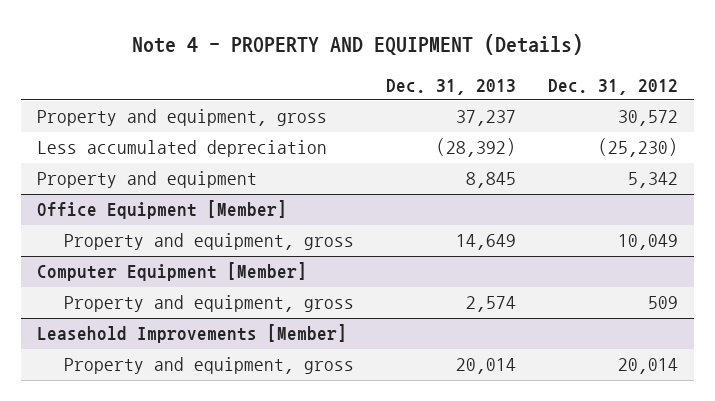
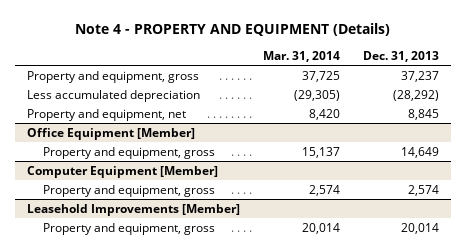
- | Dec. 31, 2013 | Dec. 31, 2012
+ | Mar. 31, 2014 | Dec. 31, 2013
- Less accumulated depreciation | (28,392) | (25,230)
- Property and equipment | 8,845 | 5,342
+ Less accumulated depreciation | (29,305) | (28,292)
+ Property and equipment, net | 8,420 | 8,845

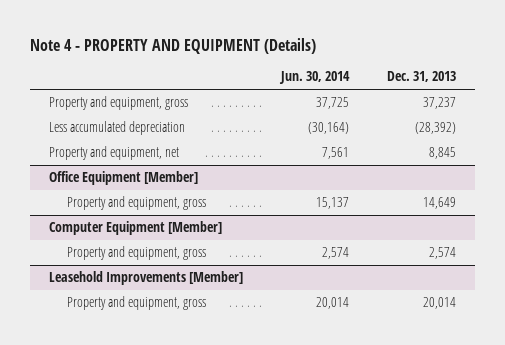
- | Mar. 31, 2014 | Dec. 31, 2013
+ | Jun. 30, 2014 | Dec. 31, 2013
- Less accumulated depreciation | (29,305) | (28,292)
+ Less accumulated depreciation | (30,164) | (28,392)

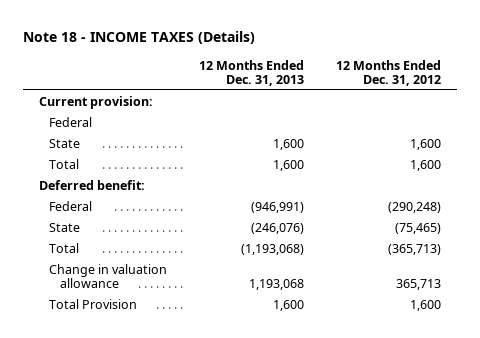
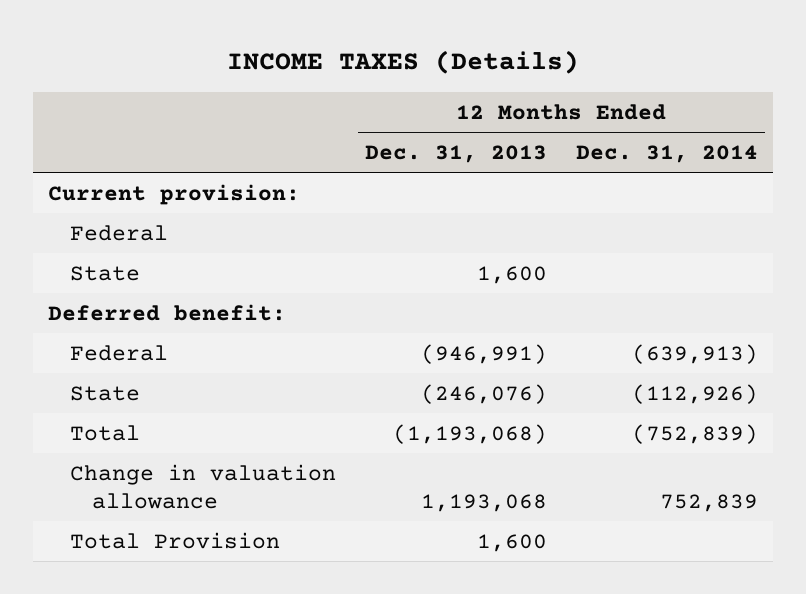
- Note 18 - INCOME TAXES (Details)
+ INCOME TAXES (Details)
- | 12 Months Ended Dec. 31, 2013 | 12 Months Ended Dec. 31, 2012
+ | 12 Months Ended Dec. 31, 2013 | 12 Months Ended Dec. 31, 2014
- Total | 1,600 | 1,600

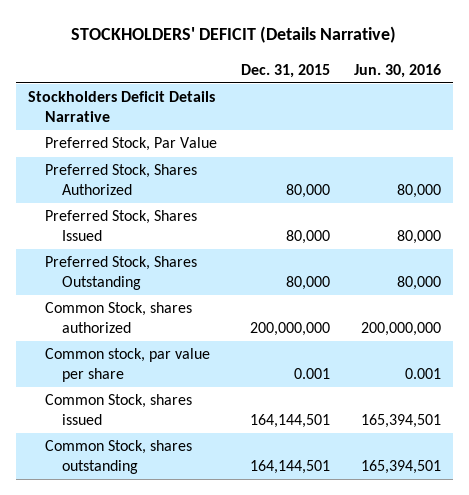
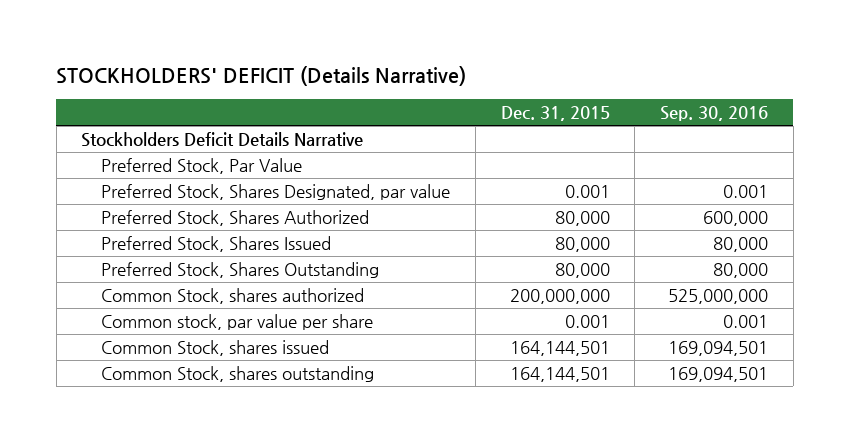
- | Dec. 31, 2015 | Jun. 30, 2016
+ | Dec. 31, 2015 | Sep. 30, 2016
+ Preferred Stock, Shares Designated, par value | 0.001 | 0.001

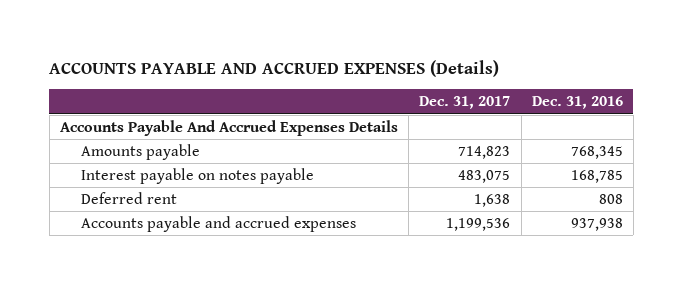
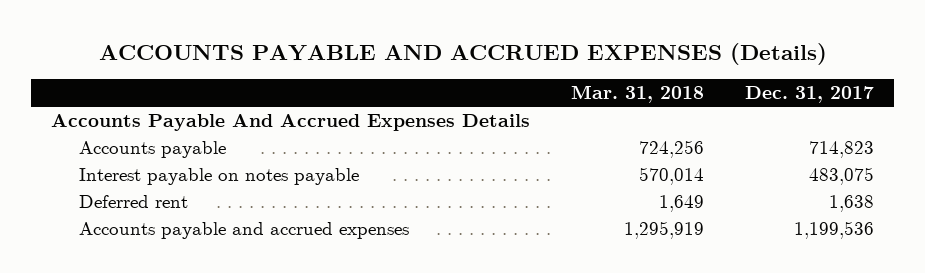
- | Dec. 31, 2017 | Dec. 31, 2016
+ | Mar. 31, 2018 | Dec. 31, 2017
- Amounts payable | 714,823 | 768,345
+ Accounts payable | 724,256 | 714,823

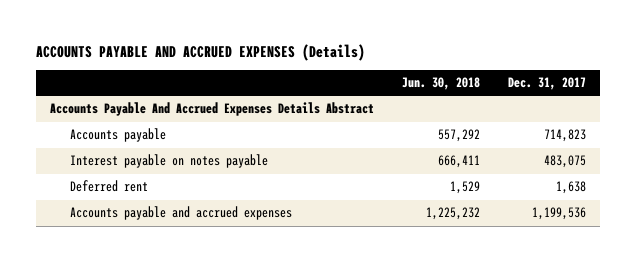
- | Mar. 31, 2018 | Dec. 31, 2017
+ | Jun. 30, 2018 | Dec. 31, 2017
- Accounts Payable And Accrued Expenses Details
+ Accounts Payable And Accrued Expenses Details Abstract

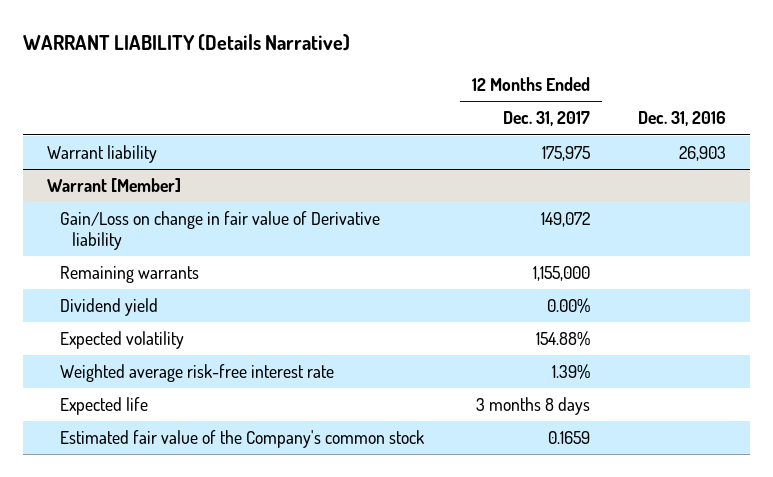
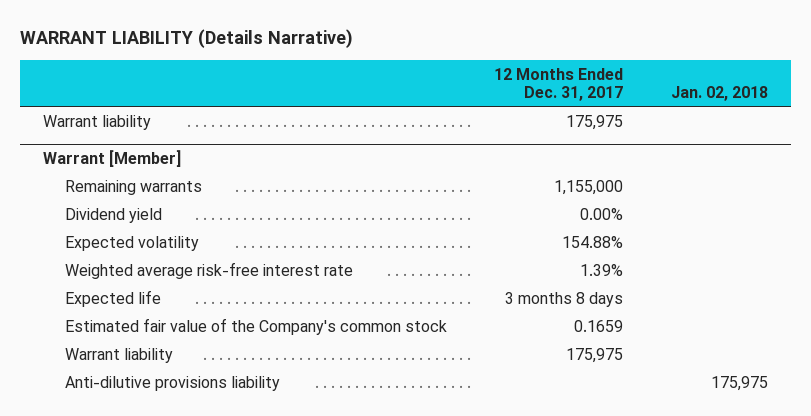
- | 12 Months Ended Dec. 31, 2017 | Dec. 31, 2016
+ | 12 Months Ended Dec. 31, 2017 | Jan. 02, 2018
@ Warrant [Member]
- Gain/Loss on change in fair value of Derivative liability | 149,072 |
+ Warrant liability | 175,975 |
+ Anti-dilutive provisions liability | | 175,975

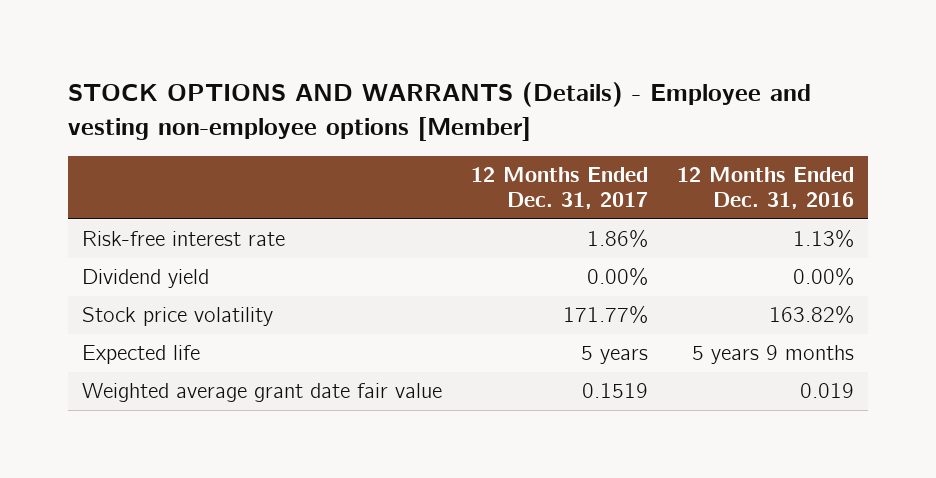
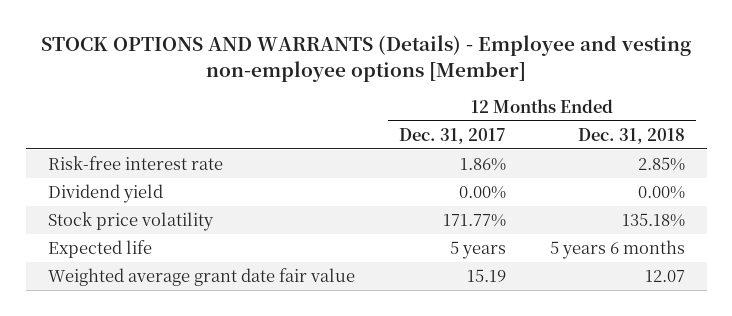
- | 12 Months Ended Dec. 31, 2017 | 12 Months Ended Dec. 31, 2016
+ | 12 Months Ended Dec. 31, 2017 | 12 Months Ended Dec. 31, 2018
- Weighted average grant date fair value | 0.1519 | 0.019
+ Weighted average grant date fair value | 15.19 | 12.07

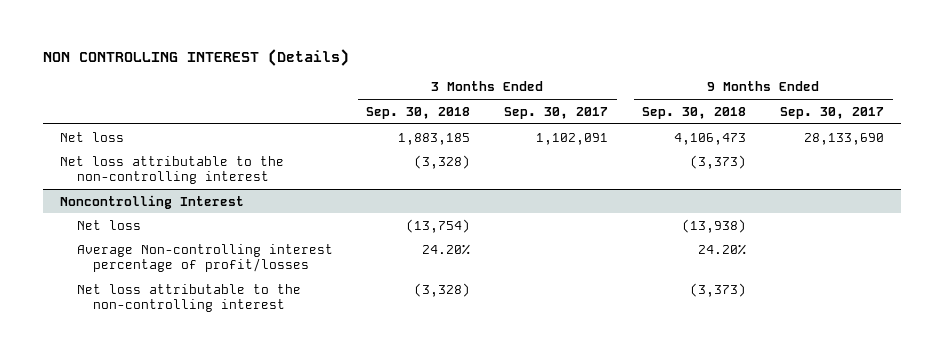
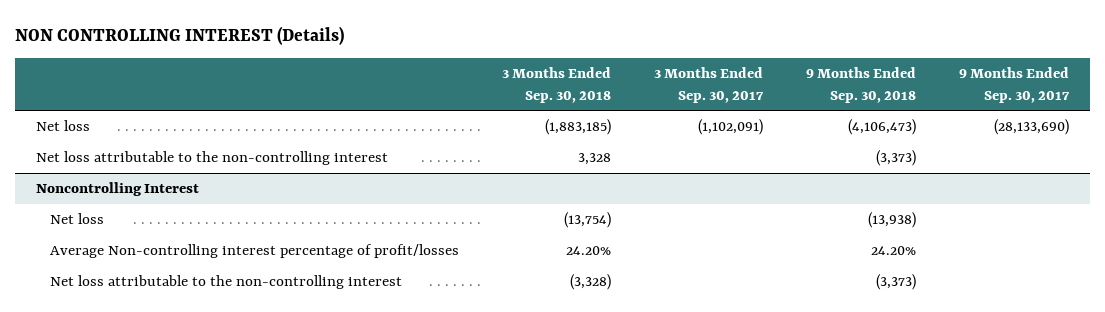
- Net loss | 1,883,185 | 1,102,091 | 4,106,473 | 28,133,690
- Net loss attributable to the non-controlling interest | (3,328) | | (3,373) |
+ Net loss | (1,883,185) | (1,102,091) | (4,106,473) | (28,133,690)
+ Net loss attributable to the non-controlling interest | 3,328 | | (3,373) |

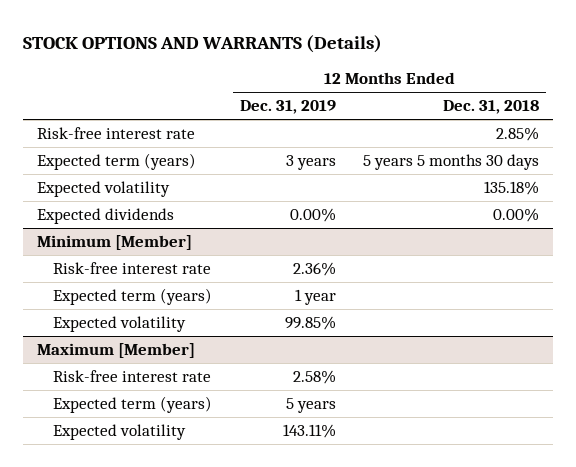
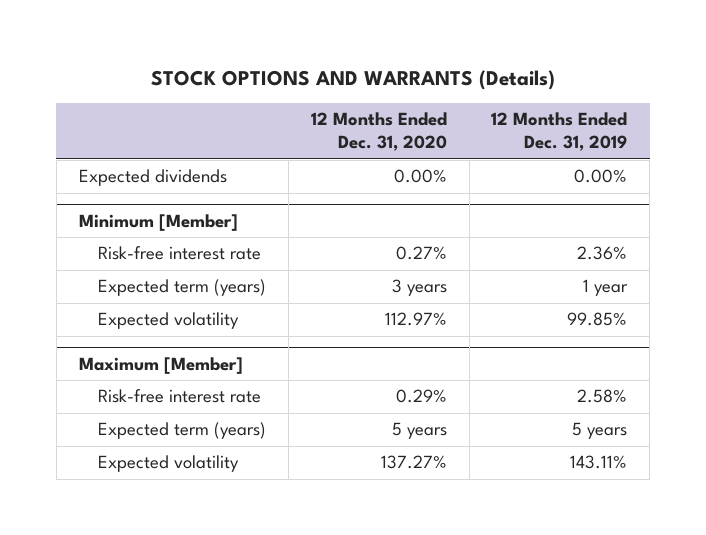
- | 12 Months Ended Dec. 31, 2019 | 12 Months Ended Dec. 31, 2018
+ | 12 Months Ended Dec. 31, 2020 | 12 Months Ended Dec. 31, 2019
- Risk-free interest rate | | 2.85%
- Expected term (years) | 3 years | 5 years 5 months 30 days
- Expected volatility | | 135.18%

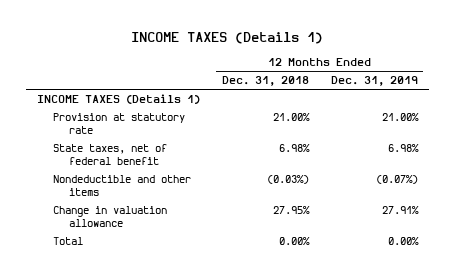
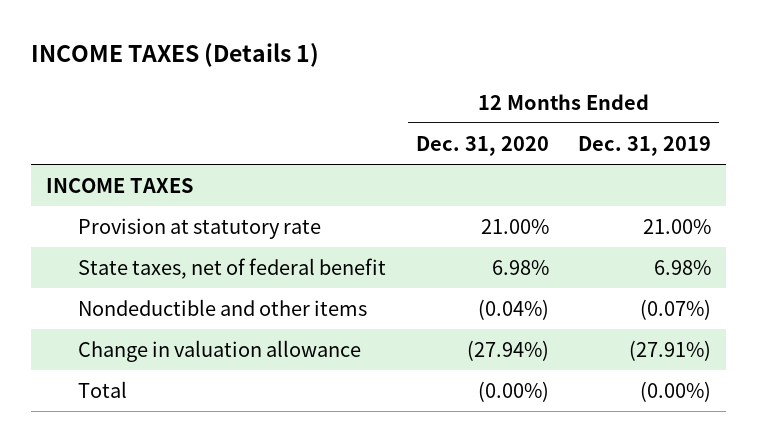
- | 12 Months Ended Dec. 31, 2018 | 12 Months Ended Dec. 31, 2019
+ | 12 Months Ended Dec. 31, 2020 | 12 Months Ended Dec. 31, 2019
- INCOME TAXES (Details 1)
+ INCOME TAXES
- Change in valuation allowance | 27.95% | 27.91%
- Total | 0.00% | 0.00%
+ Change in valuation allowance | (27.94%) | (27.91%)
+ Total | (0.00%) | (0.00%)

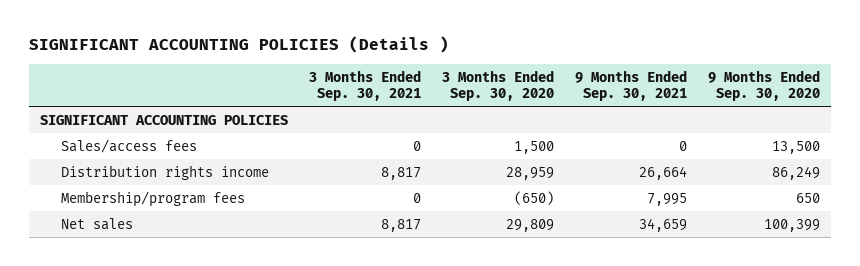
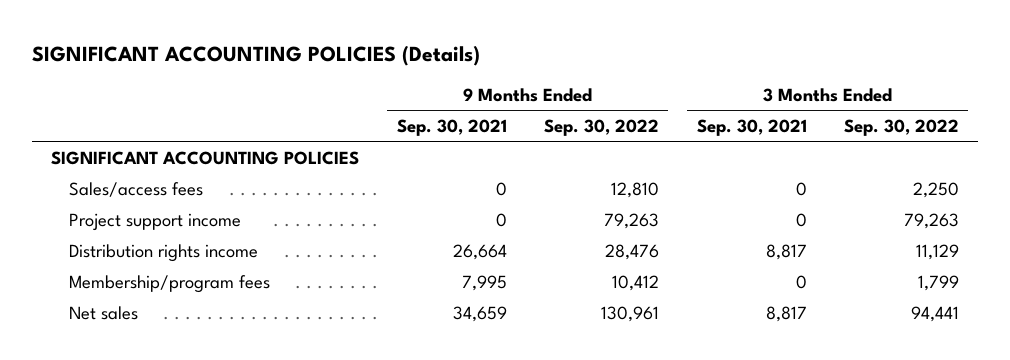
- SIGNIFICANT ACCOUNTING POLICIES (Details )
+ SIGNIFICANT ACCOUNTING POLICIES (Details)
- | 3 Months Ended Sep. 30, 2021 | 3 Months Ended Sep. 30, 2020 | 9 Months Ended Sep. 30, 2021 | 9 Months Ended Sep. 30, 2020
+ | 9 Months Ended Sep. 30, 2021 | 9 Months Ended Sep. 30, 2022 | 3 Months Ended Sep. 30, 2021 | 3 Months Ended Sep. 30, 2022
+ Project support income | 0 | 79,263 | 0 | 79,263

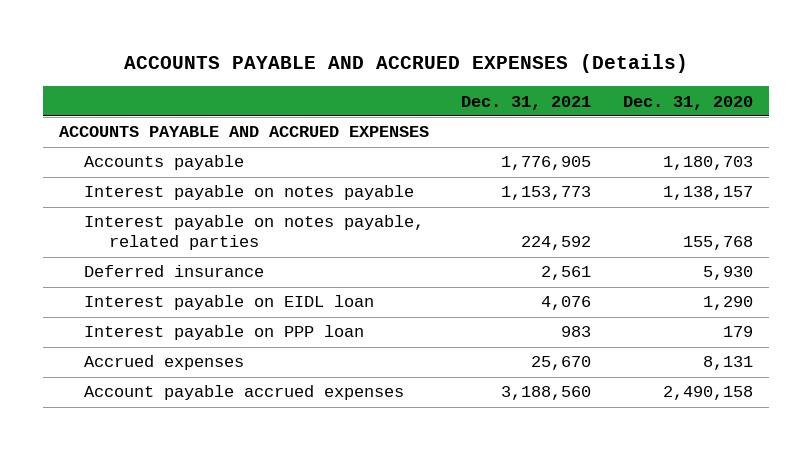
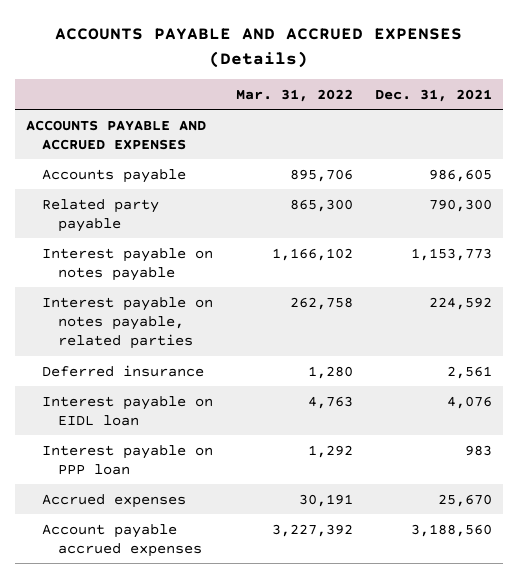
- | Dec. 31, 2021 | Dec. 31, 2020
+ | Mar. 31, 2022 | Dec. 31, 2021
- Accounts payable | 1,776,905 | 1,180,703
+ Accounts payable | 895,706 | 986,605
+ Related party payable | 865,300 | 790,300

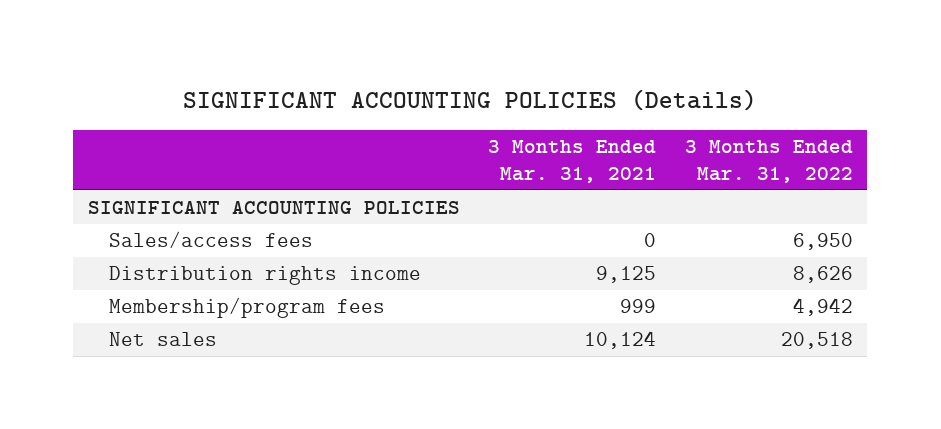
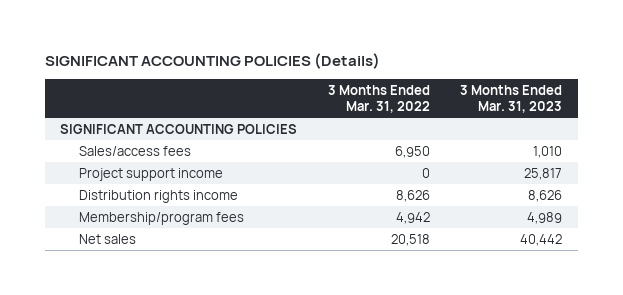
- | 3 Months Ended Mar. 31, 2021 | 3 Months Ended Mar. 31, 2022
+ | 3 Months Ended Mar. 31, 2022 | 3 Months Ended Mar. 31, 2023
+ Project support income | 0 | 25,817

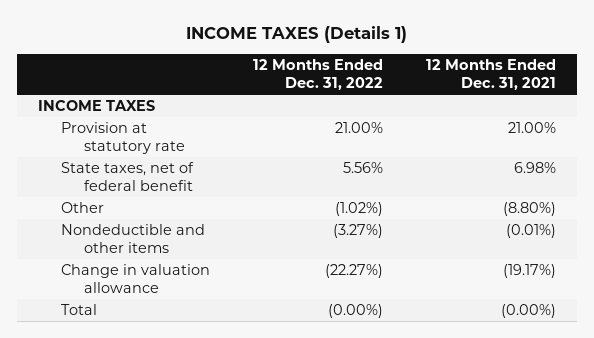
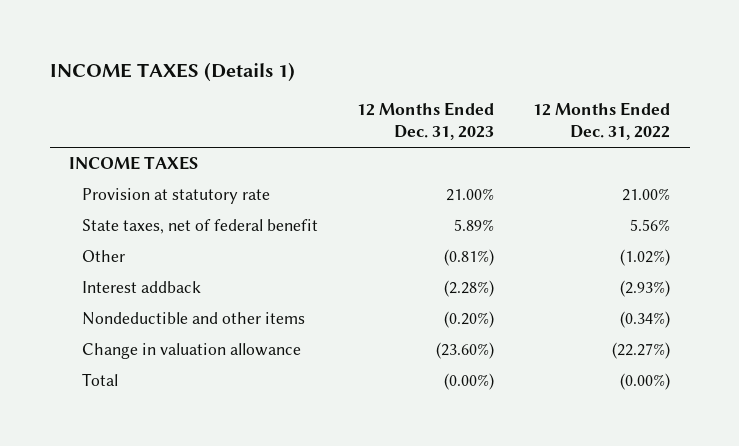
- | 12 Months Ended Dec. 31, 2022 | 12 Months Ended Dec. 31, 2021
+ | 12 Months Ended Dec. 31, 2023 | 12 Months Ended Dec. 31, 2022
- Nondeductible and other items | (3.27%) | (0.01%)
+ Interest addback | (2.28%) | (2.93%)
+ Nondeductible and other items | (0.20%) | (0.34%)

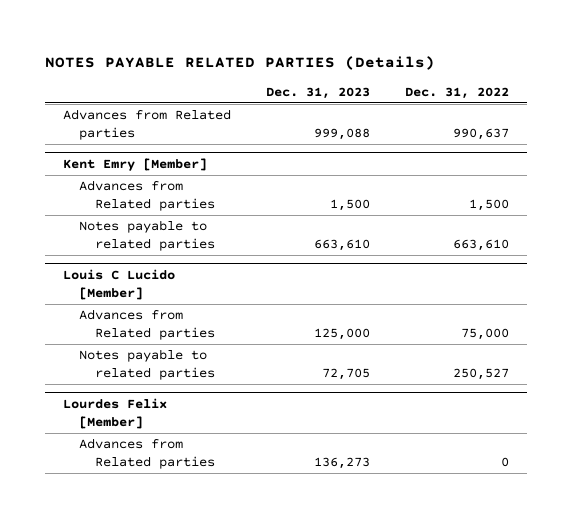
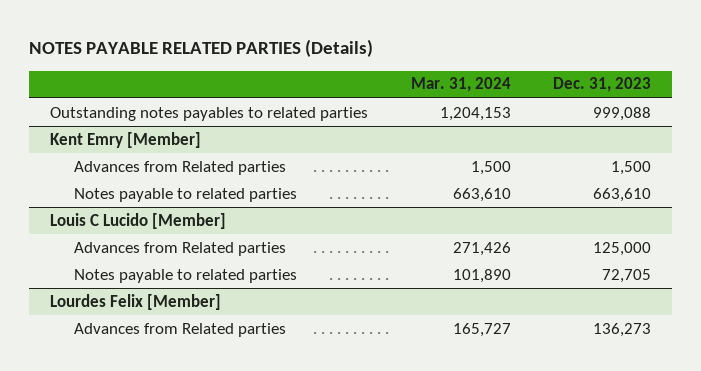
- | Dec. 31, 2023 | Dec. 31, 2022
+ | Mar. 31, 2024 | Dec. 31, 2023
- Advances from Related parties | 999,088 | 990,637
+ Outstanding notes payables to related parties | 1,204,153 | 999,088

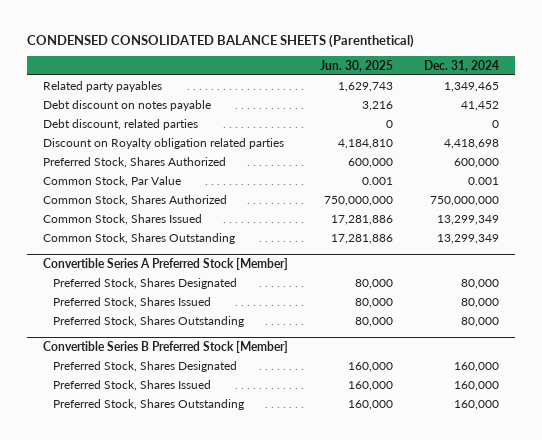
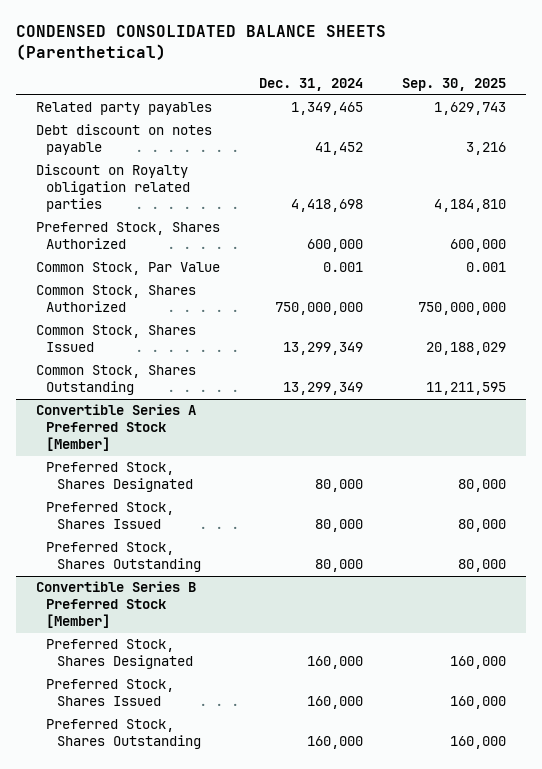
- | Jun. 30, 2025 | Dec. 31, 2024
+ | Dec. 31, 2024 | Sep. 30, 2025
- Debt discount, related parties | 0 | 0

